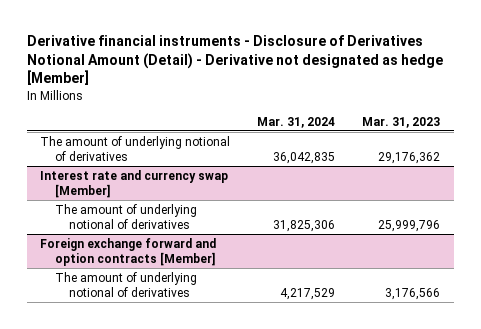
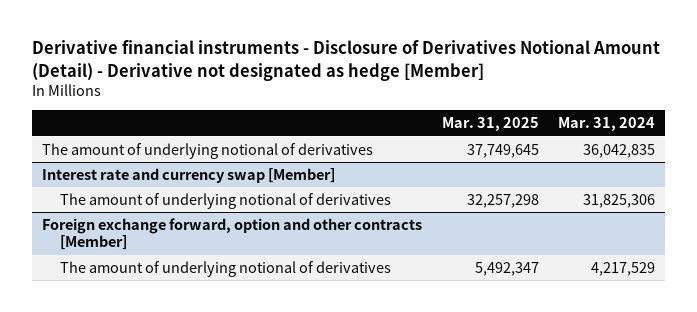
- | Mar. 31, 2024 | Mar. 31, 2023
+ | Mar. 31, 2025 | Mar. 31, 2024
- Foreign exchange forward and option contracts [Member]
+ Foreign exchange forward, option and other contracts [Member]

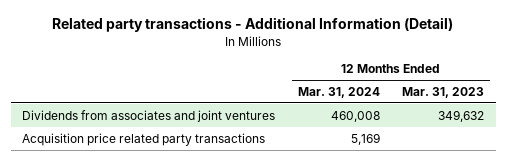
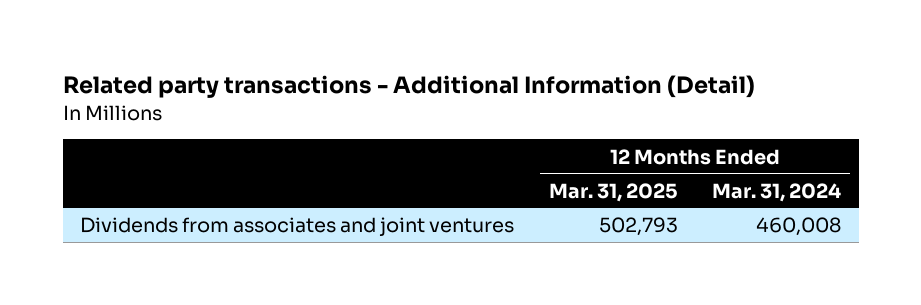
- | 12 Months Ended Mar. 31, 2024 | 12 Months Ended Mar. 31, 2023
+ | 12 Months Ended Mar. 31, 2025 | 12 Months Ended Mar. 31, 2024
- Acquisition price related party transactions | 5,169 |

